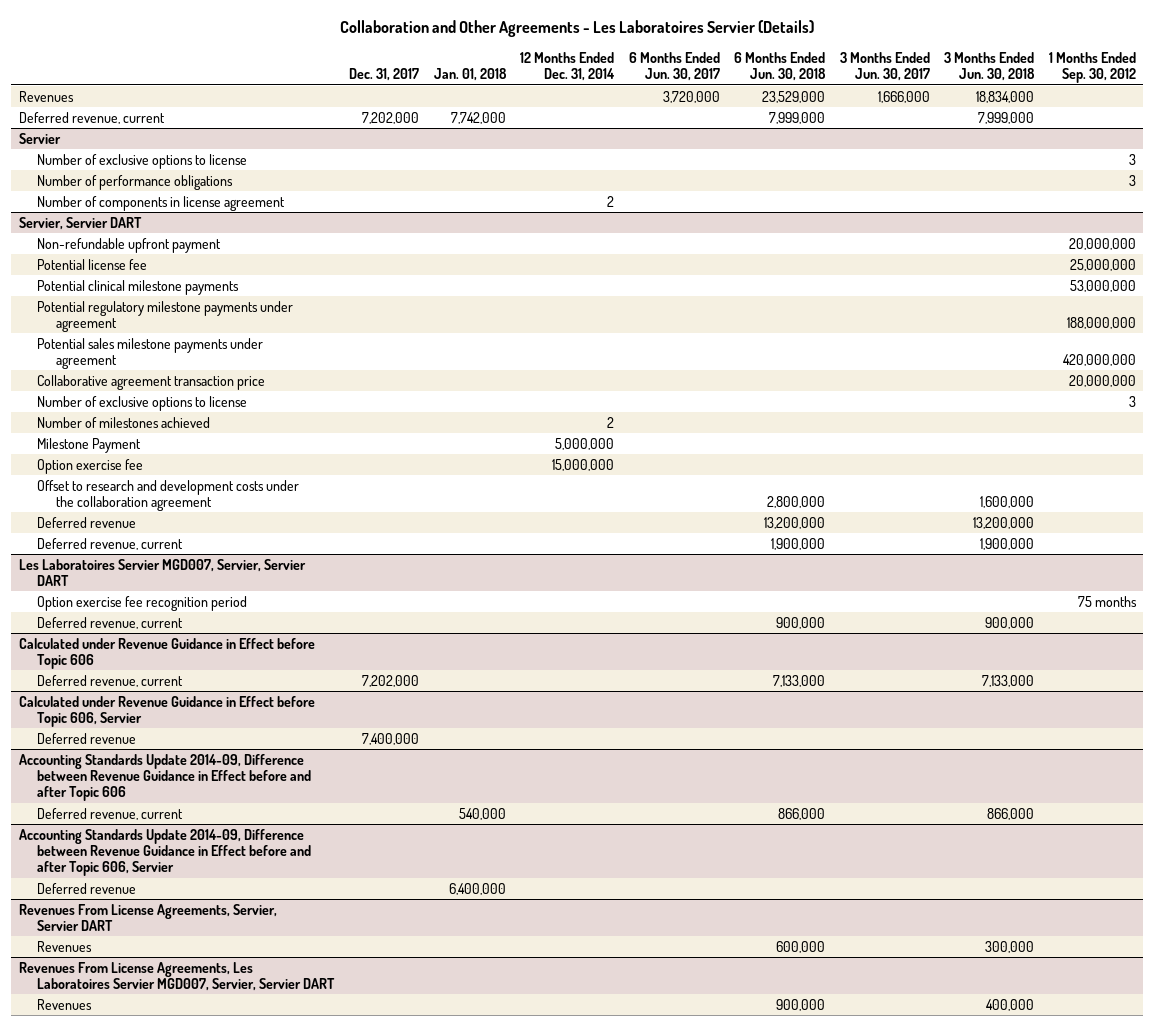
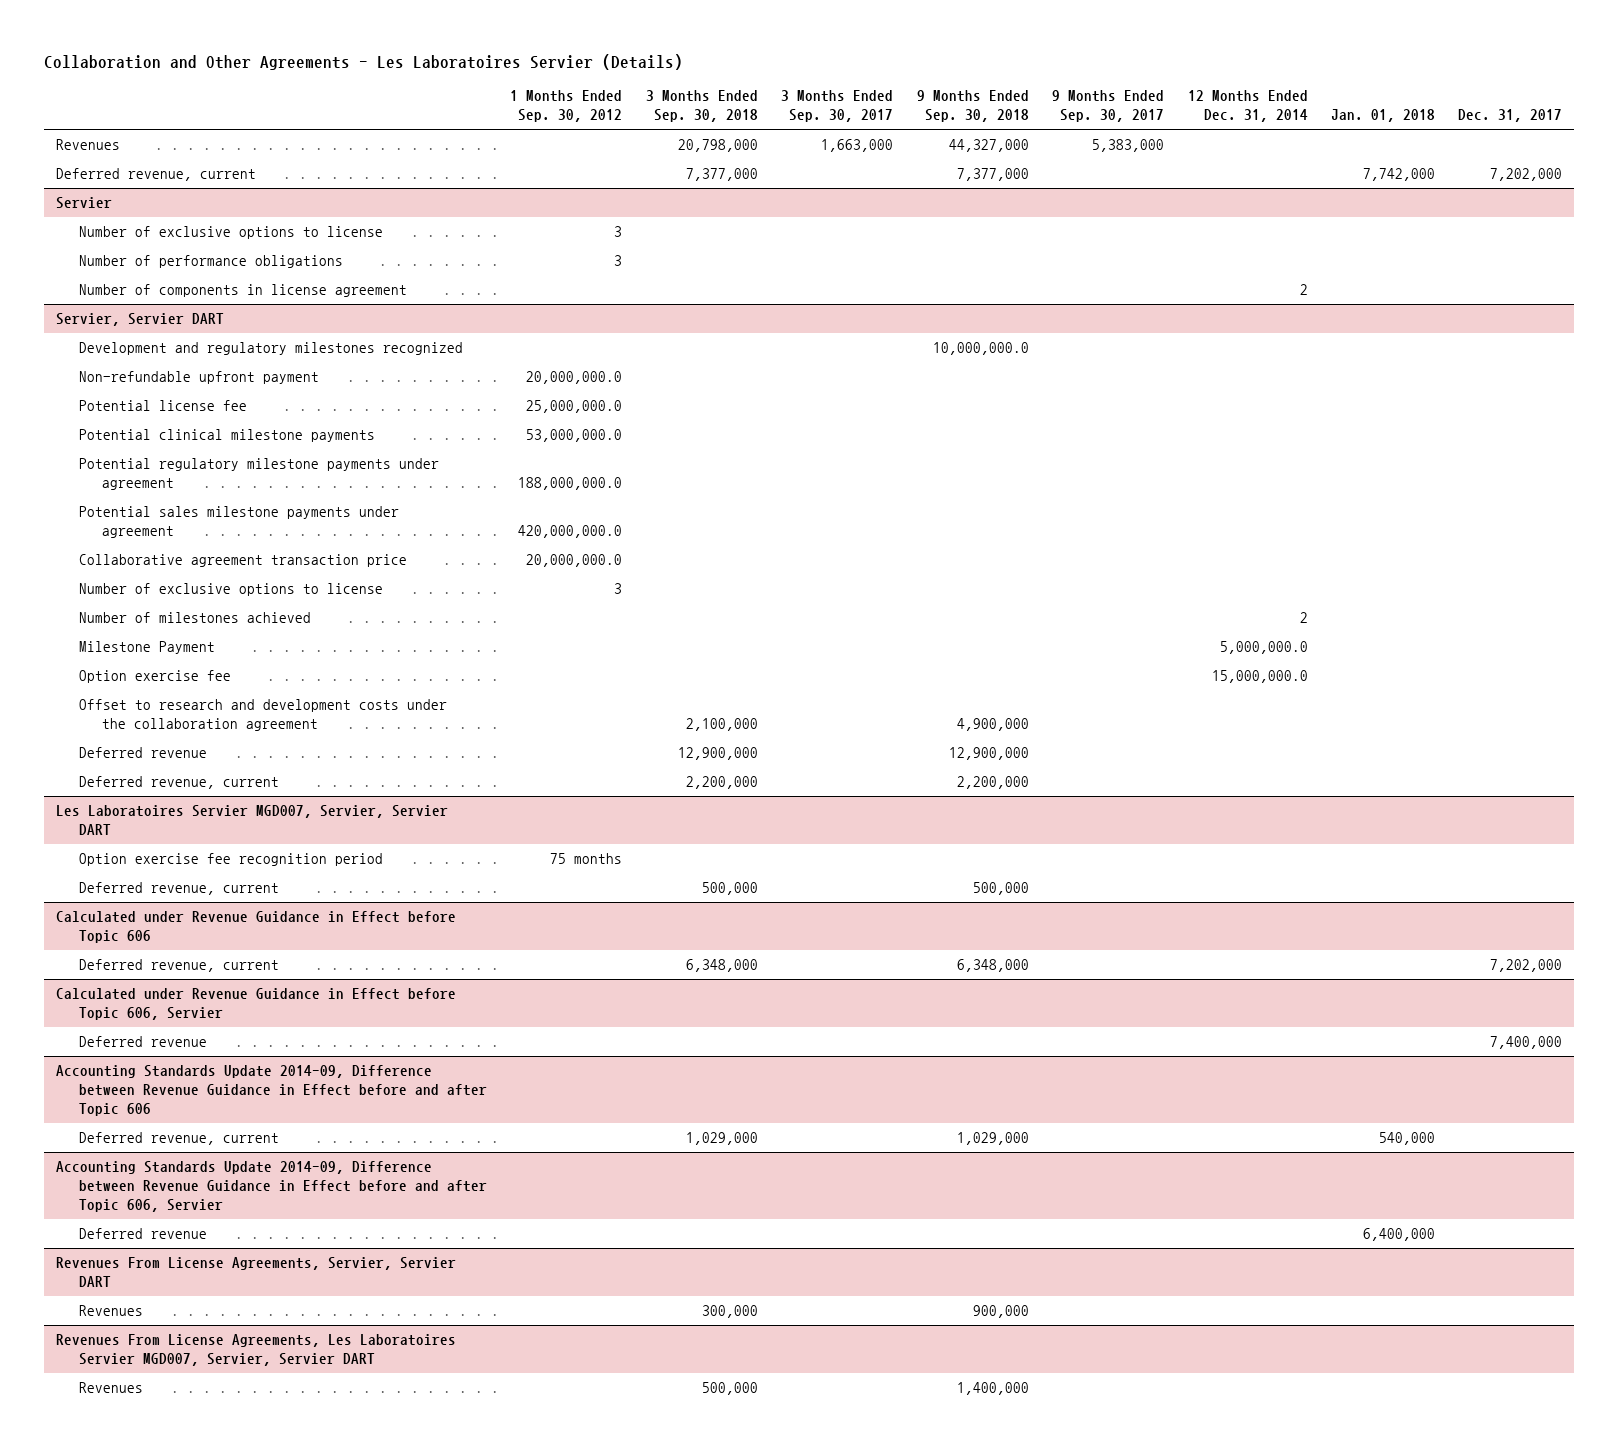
- | Dec. 31, 2017 | Jan. 01, 2018 | 12 Months Ended Dec. 31, 2014 | 6 Months Ended Jun. 30, 2017 | 6 Months Ended Jun. 30, 2018 | 3 Months Ended Jun. 30, 2017 | 3 Months Ended Jun. 30, 2018 | 1 Months Ended Sep. 30, 2012
+ | 1 Months Ended Sep. 30, 2012 | 3 Months Ended Sep. 30, 2018 | 3 Months Ended Sep. 30, 2017 | 9 Months Ended Sep. 30, 2018 | 9 Months Ended Sep. 30, 2017 | 12 Months Ended Dec. 31, 2014 | Jan. 01, 2018 | Dec. 31, 2017
@ Servier, Servier DART
- Non-refundable upfront payment | | | | | | | | 20,000,000
- Potential license fee | | | | | | | | 25,000,000
- Potential clinical milestone payments | | | | | | | | 53,000,000
- Potential regulatory milestone payments under agreement | | | | | | | | 188,000,000
- Potential sales milestone payments under agreement | | | | | | | | 420,000,000
- Collaborative agreement transaction price | | | | | | | | 20,000,000
+ Development and regulatory milestones recognized | | | | 10,000,000.0 | | | |
+ Non-refundable upfront payment | 20,000,000.0 | | | | | | |
+ Potential license fee | 25,000,000.0 | | | | | | |
+ Potential clinical milestone payments | 53,000,000.0 | | | | | | |
+ Potential regulatory milestone payments under agreement | 188,000,000.0 | | | | | | |
+ Potential sales milestone payments under agreement | 420,000,000.0 | | | | | | |
+ Collaborative agreement transaction price | 20,000,000.0 | | | | | | |
- Milestone Payment | | | 5,000,000 | | | | |
- Option exercise fee | | | 15,000,000 | | | | |
+ Milestone Payment | | | | | | 5,000,000.0 | |
+ Option exercise fee | | | | | | 15,000,000.0 | |

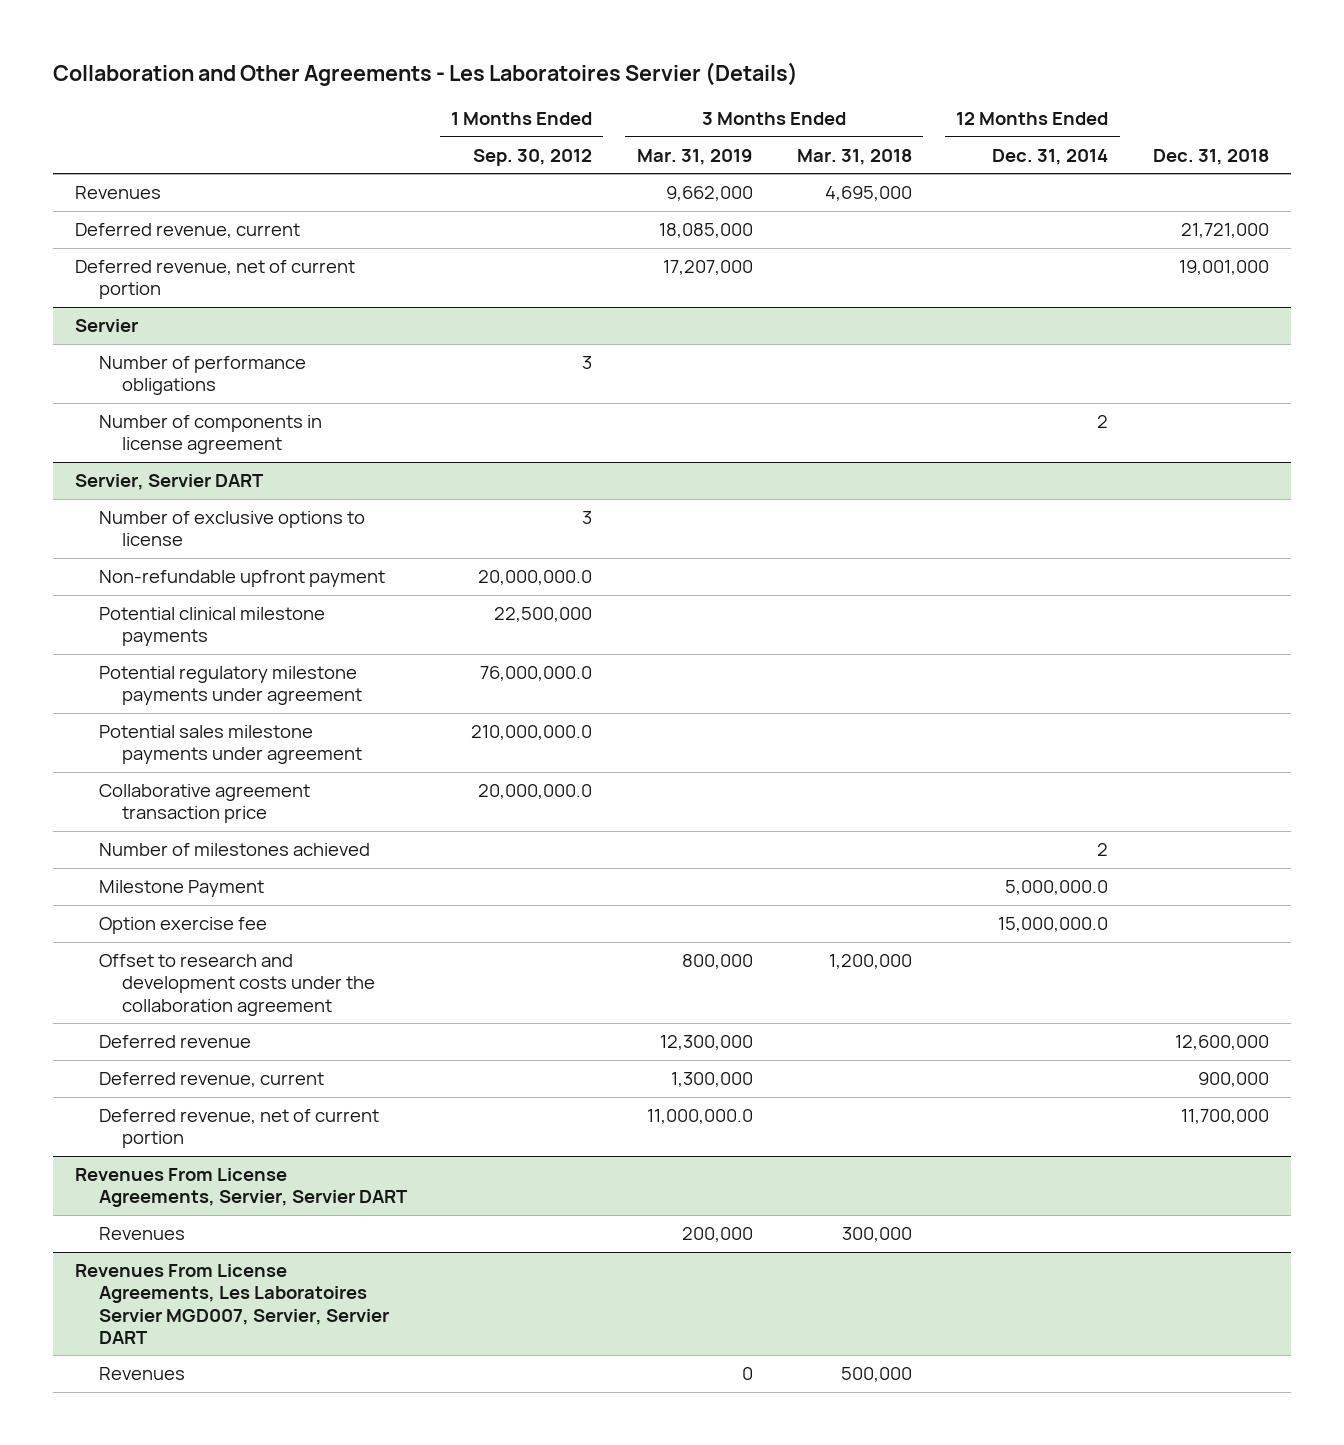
- | 1 Months Ended Sep. 30, 2012 | 3 Months Ended Sep. 30, 2018 | 3 Months Ended Sep. 30, 2017 | 9 Months Ended Sep. 30, 2018 | 9 Months Ended Sep. 30, 2017 | 12 Months Ended Dec. 31, 2014 | Jan. 01, 2018 | Dec. 31, 2017
+ | 1 Months Ended Sep. 30, 2012 | 3 Months Ended Mar. 31, 2019 | 3 Months Ended Mar. 31, 2018 | 12 Months Ended Dec. 31, 2014 | Dec. 31, 2018
+ Deferred revenue, net of current portion | | 17,207,000 | | | 19,001,000
@ Servier
- Number of exclusive options to license | 3 | | | | | | |
@ Servier, Servier DART
- Development and regulatory milestones recognized | | | | 10,000,000.0 | | | |
moved up: Number of exclusive options to license | 3 | | | |
- Potential license fee | 25,000,000.0 | | | | | | |
- Potential clinical milestone payments | 53,000,000.0 | | | | | | |
- Potential regulatory milestone payments under agreement | 188,000,000.0 | | | | | | |
- Potential sales milestone payments under agreement | 420,000,000.0 | | | | | | |
+ Potential clinical milestone payments | 22,500,000 | | | |
+ Potential regulatory milestone payments under agreement | 76,000,000.0 | | | |
+ Potential sales milestone payments under agreement | 210,000,000.0 | | | |
- Les Laboratoires Servier MGD007, Servier, Servier DART
- Option exercise fee recognition period | 75 months | | | | | | |
- Deferred revenue, current | | 500,000 | | 500,000 | | | |
- Calculated under Revenue Guidance in Effect before Topic 606
- Deferred revenue, current | | 6,348,000 | | 6,348,000 | | | | 7,202,000
- Calculated under Revenue Guidance in Effect before Topic 606, Servier
- Deferred revenue | | | | | | | | 7,400,000
- Accounting Standards Update 2014-09, Difference between Revenue Guidance in Effect before and after Topic 606
- Deferred revenue, current | | 1,029,000 | | 1,029,000 | | | 540,000 |
- Accounting Standards Update 2014-09, Difference between Revenue Guidance in Effect before and after Topic 606, Servier
- Deferred revenue | | | | | | | 6,400,000 |
@ Servier, Servier DART
+ Deferred revenue, net of current portion | | 11,000,000.0 | | | 11,700,000

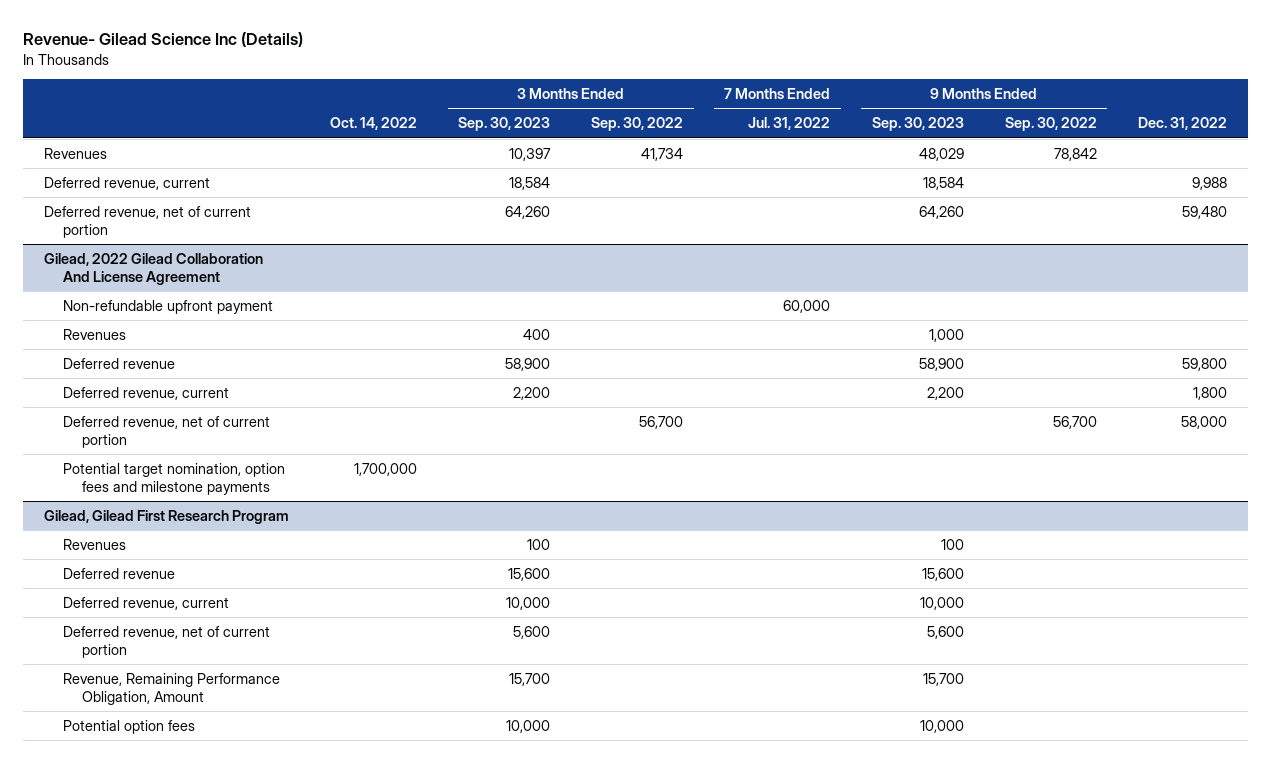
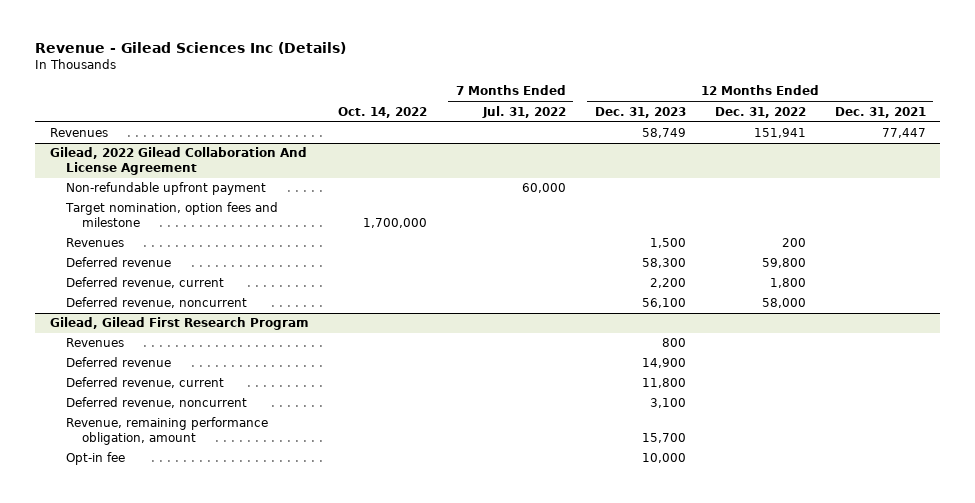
- Revenue- Gilead Science Inc (Details)
+ Revenue - Gilead Sciences Inc (Details)
- | Oct. 14, 2022 | 3 Months Ended Sep. 30, 2023 | 3 Months Ended Sep. 30, 2022 | 7 Months Ended Jul. 31, 2022 | 9 Months Ended Sep. 30, 2023 | 9 Months Ended Sep. 30, 2022 | Dec. 31, 2022
+ | Oct. 14, 2022 | 7 Months Ended Jul. 31, 2022 | 12 Months Ended Dec. 31, 2023 | 12 Months Ended Dec. 31, 2022 | 12 Months Ended Dec. 31, 2021
- Deferred revenue, current | | 18,584 | | | 18,584 | | 9,988
- Deferred revenue, net of current portion | | 64,260 | | | 64,260 | | 59,480
@ Gilead, 2022 Gilead Collaboration And License Agreement
+ Target nomination, option fees and milestone | 1,700,000 | | | |
- Deferred revenue, net of current portion | | | 56,700 | | | 56,700 | 58,000
- Potential target nomination, option fees and milestone payments | 1,700,000 | | | | | |
+ Deferred revenue, noncurrent | | | 56,100 | 58,000 |
@ Gilead, Gilead First Research Program
- Deferred revenue, net of current portion | | 5,600 | | | 5,600 | |
- Revenue, Remaining Performance Obligation, Amount | | 15,700 | | | 15,700 | |
- Potential option fees | | 10,000 | | | 10,000 | |
+ Deferred revenue, noncurrent | | | 3,100 | |
+ Revenue, remaining performance obligation, amount | | | 15,700 | |
+ Opt-in fee | | | 10,000 | |

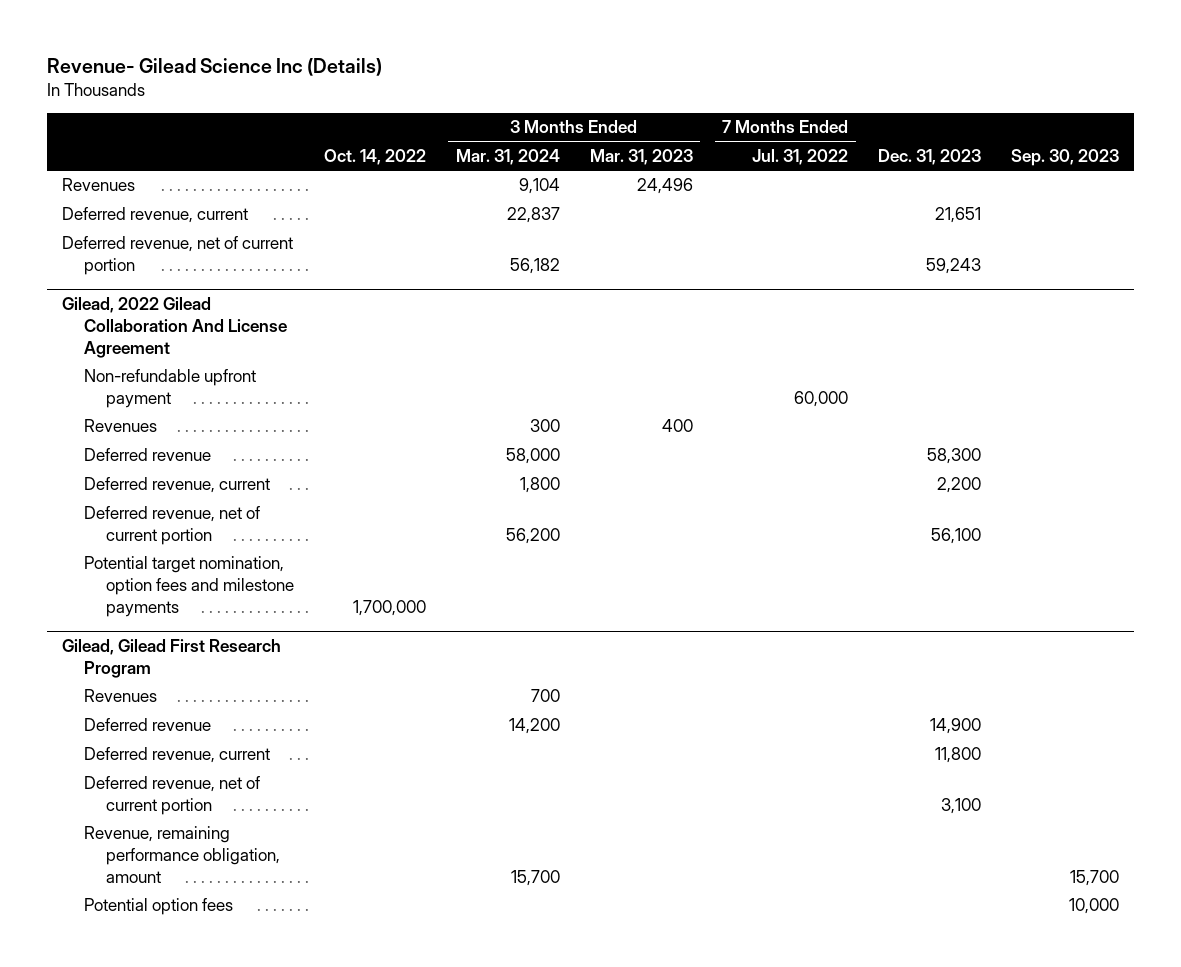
- Revenue - Gilead Sciences Inc (Details)
+ Revenue- Gilead Science Inc (Details)
- | Oct. 14, 2022 | 7 Months Ended Jul. 31, 2022 | 12 Months Ended Dec. 31, 2023 | 12 Months Ended Dec. 31, 2022 | 12 Months Ended Dec. 31, 2021
+ | Oct. 14, 2022 | 3 Months Ended Mar. 31, 2024 | 3 Months Ended Mar. 31, 2023 | 7 Months Ended Jul. 31, 2022 | Dec. 31, 2023 | Sep. 30, 2023
+ Deferred revenue, current | | 22,837 | | | 21,651 |
+ Deferred revenue, net of current portion | | 56,182 | | | 59,243 |
@ Gilead, 2022 Gilead Collaboration And License Agreement
- Target nomination, option fees and milestone | 1,700,000 | | | |
- Deferred revenue, noncurrent | | | 56,100 | 58,000 |
+ Deferred revenue, net of current portion | | 56,200 | | | 56,100 |
+ Potential target nomination, option fees and milestone payments | 1,700,000 | | | | |
@ Gilead, Gilead First Research Program
- Deferred revenue, noncurrent | | | 3,100 | |
+ Deferred revenue, net of current portion | | | | | 3,100 |
- Opt-in fee | | | 10,000 | |
+ Potential option fees | | | | | | 10,000

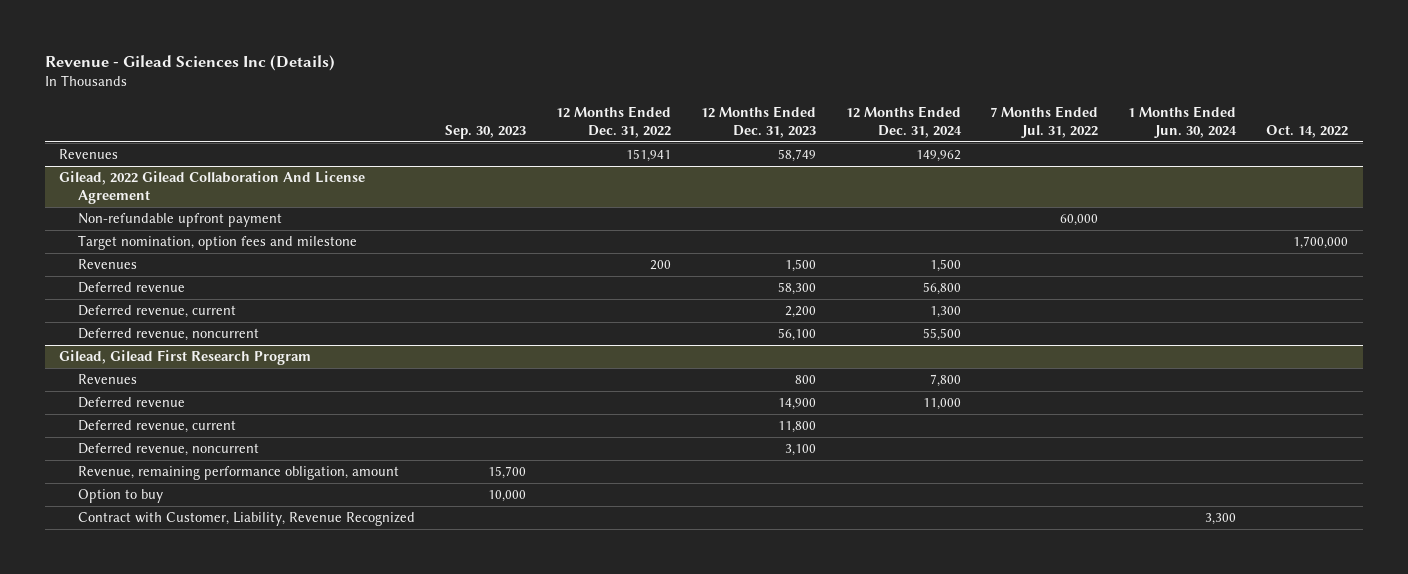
- Revenue- Gilead Science Inc (Details)
+ Revenue - Gilead Sciences Inc (Details)
- | Oct. 14, 2022 | 3 Months Ended Mar. 31, 2024 | 3 Months Ended Mar. 31, 2023 | 7 Months Ended Jul. 31, 2022 | Dec. 31, 2023 | Sep. 30, 2023
+ | Sep. 30, 2023 | 12 Months Ended Dec. 31, 2022 | 12 Months Ended Dec. 31, 2023 | 12 Months Ended Dec. 31, 2024 | 7 Months Ended Jul. 31, 2022 | 1 Months Ended Jun. 30, 2024 | Oct. 14, 2022
- Deferred revenue, current | | 22,837 | | | 21,651 |
- Deferred revenue, net of current portion | | 56,182 | | | 59,243 |
@ Gilead, 2022 Gilead Collaboration And License Agreement
+ Target nomination, option fees and milestone | | | | | | | 1,700,000
- Deferred revenue, net of current portion | | 56,200 | | | 56,100 |
- Potential target nomination, option fees and milestone payments | 1,700,000 | | | | |
+ Deferred revenue, noncurrent | | | 56,100 | 55,500 | | |
@ Gilead, Gilead First Research Program
- Deferred revenue, net of current portion | | | | | 3,100 |
+ Deferred revenue, noncurrent | | | 3,100 | | | |
- Potential option fees | | | | | | 10,000
+ Option to buy | 10,000 | | | | | |
+ Contract with Customer, Liability, Revenue Recognized | | | | | | 3,300 |

